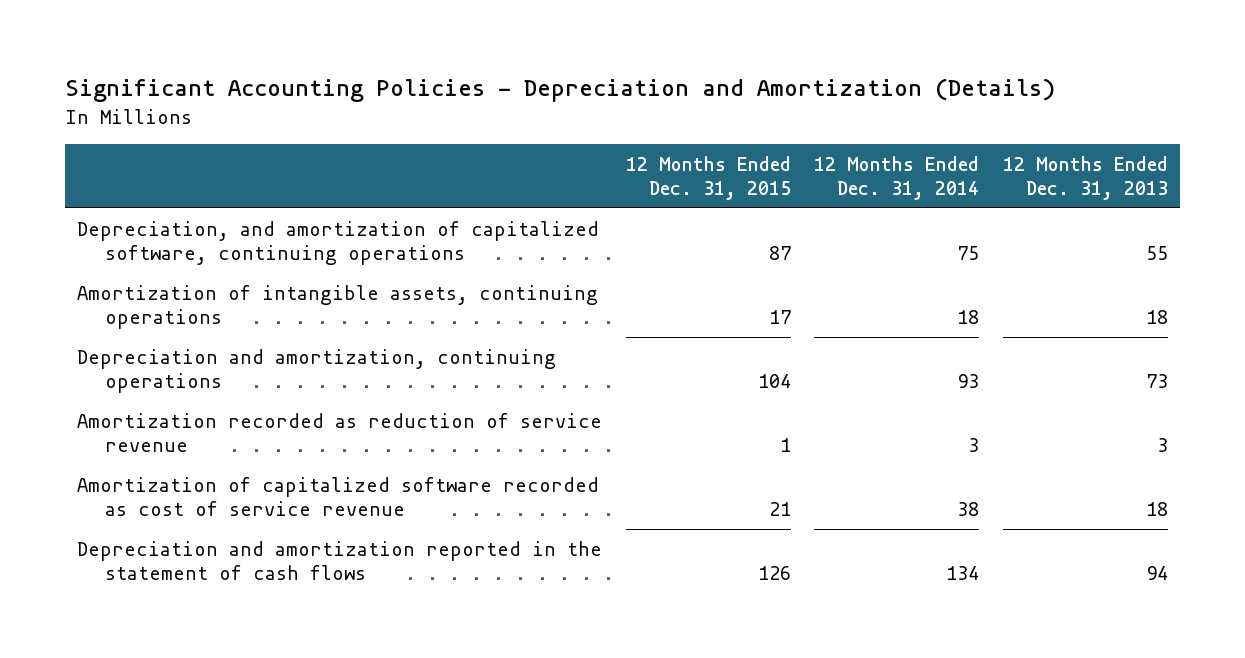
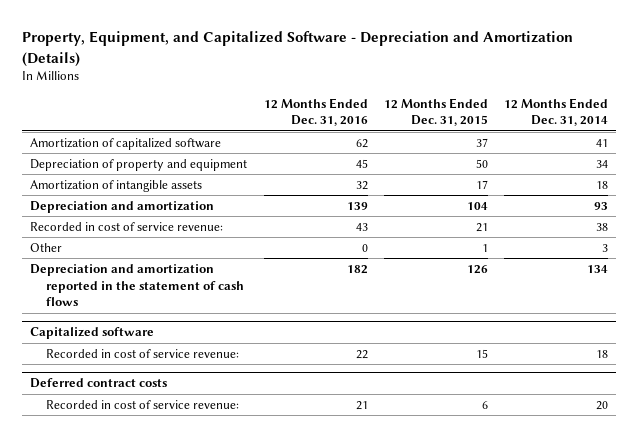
- Significant Accounting Policies - Depreciation and Amortization (Details)
+ Property, Equipment, and Capitalized Software - Depreciation and Amortization (Details)
- | 12 Months Ended Dec. 31, 2015 | 12 Months Ended Dec. 31, 2014 | 12 Months Ended Dec. 31, 2013
+ | 12 Months Ended Dec. 31, 2016 | 12 Months Ended Dec. 31, 2015 | 12 Months Ended Dec. 31, 2014
- Depreciation, and amortization of capitalized software, continuing operations | 87 | 75 | 55
- Amortization of intangible assets, continuing operations | 17 | 18 | 18
- Depreciation and amortization, continuing operations | 104 | 93 | 73
- Amortization recorded as reduction of service revenue | 1 | 3 | 3
- Amortization of capitalized software recorded as cost of service revenue | 21 | 38 | 18
+ Amortization of capitalized software | 62 | 37 | 41
+ Depreciation of property and equipment | 45 | 50 | 34
+ Amortization of intangible assets | 32 | 17 | 18
+ Depreciation and amortization | 139 | 104 | 93
+ Recorded in cost of service revenue: | 43 | 21 | 38
+ Other | 0 | 1 | 3
+ Capitalized software
+ Recorded in cost of service revenue: | 22 | 15 | 18
+ Deferred contract costs
+ Recorded in cost of service revenue: | 21 | 6 | 20

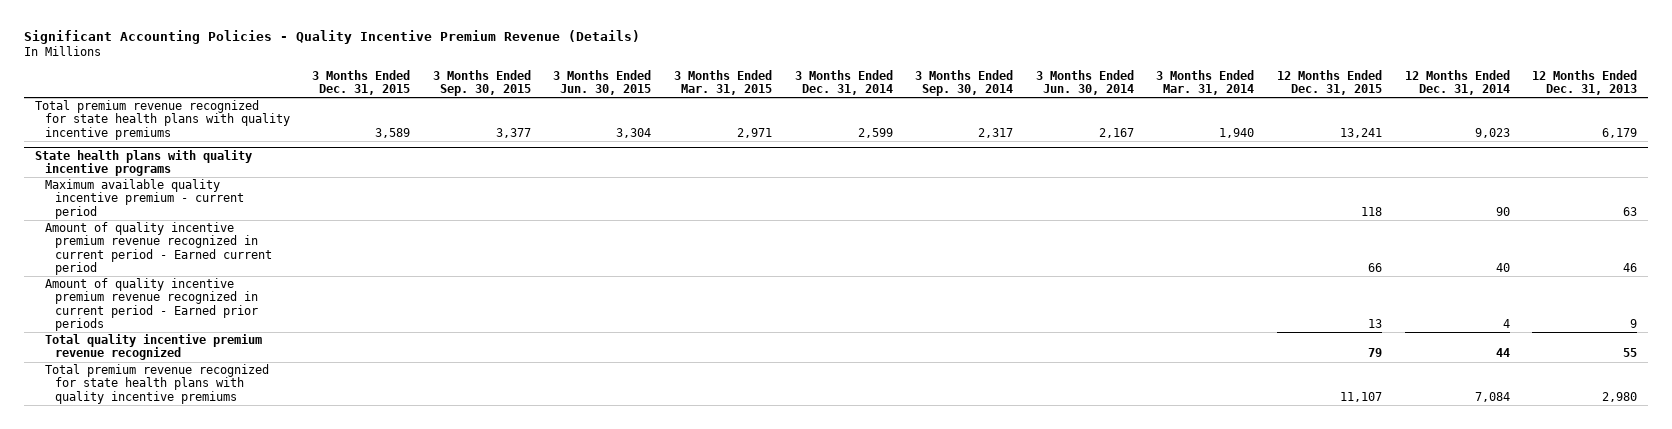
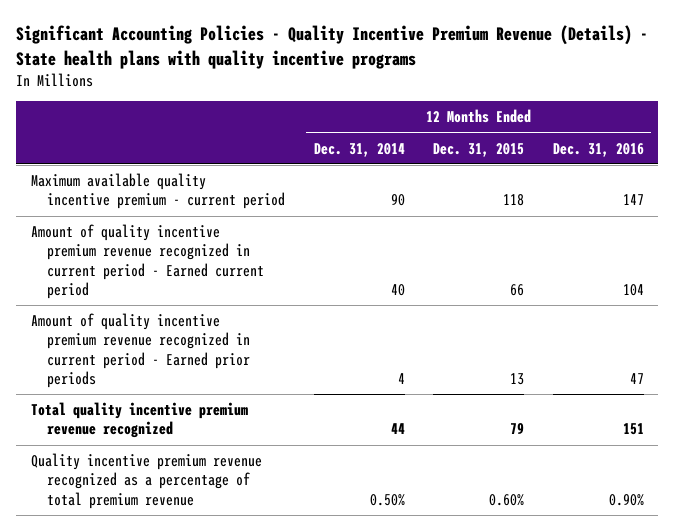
- Significant Accounting Policies - Quality Incentive Premium Revenue (Details)
+ Significant Accounting Policies - Quality Incentive Premium Revenue (Details) - State health plans with quality incentive programs
- | 3 Months Ended Dec. 31, 2015 | 3 Months Ended Sep. 30, 2015 | 3 Months Ended Jun. 30, 2015 | 3 Months Ended Mar. 31, 2015 | 3 Months Ended Dec. 31, 2014 | 3 Months Ended Sep. 30, 2014 | 3 Months Ended Jun. 30, 2014 | 3 Months Ended Mar. 31, 2014 | 12 Months Ended Dec. 31, 2015 | 12 Months Ended Dec. 31, 2014 | 12 Months Ended Dec. 31, 2013
+ | 12 Months Ended Dec. 31, 2014 | 12 Months Ended Dec. 31, 2015 | 12 Months Ended Dec. 31, 2016
- Total premium revenue recognized for state health plans with quality incentive premiums | 3,589 | 3,377 | 3,304 | 2,971 | 2,599 | 2,317 | 2,167 | 1,940 | 13,241 | 9,023 | 6,179
- State health plans with quality incentive programs
- Total premium revenue recognized for state health plans with quality incentive premiums | | | | | | | | | 11,107 | 7,084 | 2,980
+ Quality incentive premium revenue recognized as a percentage of total premium revenue | 0.50% | 0.60% | 0.90%

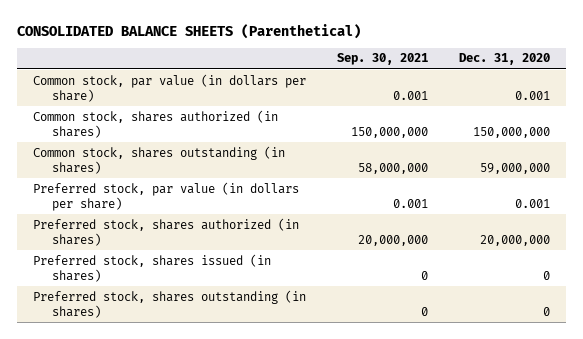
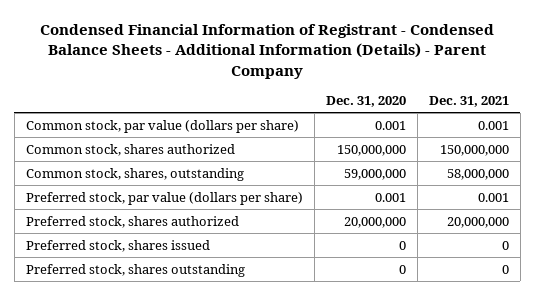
- CONSOLIDATED BALANCE SHEETS (Parenthetical)
+ Condensed Financial Information of Registrant - Condensed Balance Sheets - Additional Information (Details) - Parent Company
- | Sep. 30, 2021 | Dec. 31, 2020
+ | Dec. 31, 2020 | Dec. 31, 2021
- Common stock, par value (in dollars per share) | 0.001 | 0.001
- Common stock, shares authorized (in shares) | 150,000,000 | 150,000,000
- Common stock, shares outstanding (in shares) | 58,000,000 | 59,000,000
- Preferred stock, par value (in dollars per share) | 0.001 | 0.001
- Preferred stock, shares authorized (in shares) | 20,000,000 | 20,000,000
- Preferred stock, shares issued (in shares) | 0 | 0
- Preferred stock, shares outstanding (in shares) | 0 | 0
+ Common stock, par value (dollars per share) | 0.001 | 0.001
+ Common stock, shares authorized | 150,000,000 | 150,000,000
+ Common stock, shares, outstanding | 59,000,000 | 58,000,000
+ Preferred stock, par value (dollars per share) | 0.001 | 0.001
+ Preferred stock, shares authorized | 20,000,000 | 20,000,000
+ Preferred stock, shares issued | 0 | 0
+ Preferred stock, shares outstanding | 0 | 0

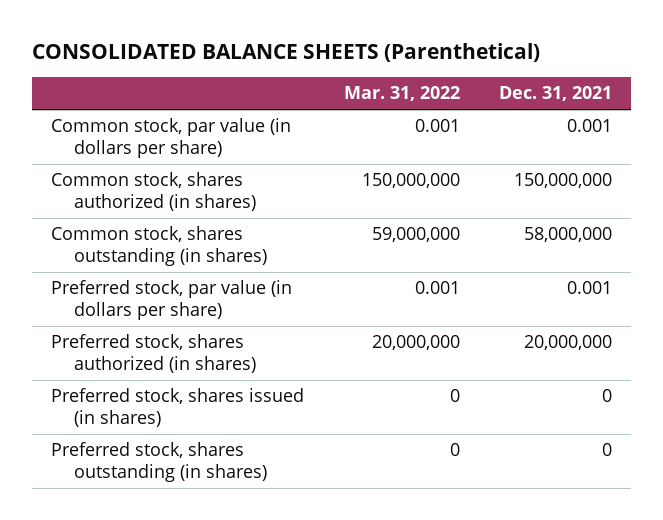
- Condensed Financial Information of Registrant - Condensed Balance Sheets - Additional Information (Details) - Parent Company
+ CONSOLIDATED BALANCE SHEETS (Parenthetical)
- | Dec. 31, 2020 | Dec. 31, 2021
+ | Mar. 31, 2022 | Dec. 31, 2021
- Common stock, par value (dollars per share) | 0.001 | 0.001
- Common stock, shares authorized | 150,000,000 | 150,000,000
- Common stock, shares, outstanding | 59,000,000 | 58,000,000
- Preferred stock, par value (dollars per share) | 0.001 | 0.001
- Preferred stock, shares authorized | 20,000,000 | 20,000,000
- Preferred stock, shares issued | 0 | 0
- Preferred stock, shares outstanding | 0 | 0
+ Common stock, par value (in dollars per share) | 0.001 | 0.001
+ Common stock, shares authorized (in shares) | 150,000,000 | 150,000,000
+ Common stock, shares outstanding (in shares) | 59,000,000 | 58,000,000
+ Preferred stock, par value (in dollars per share) | 0.001 | 0.001
+ Preferred stock, shares authorized (in shares) | 20,000,000 | 20,000,000
+ Preferred stock, shares issued (in shares) | 0 | 0
+ Preferred stock, shares outstanding (in shares) | 0 | 0

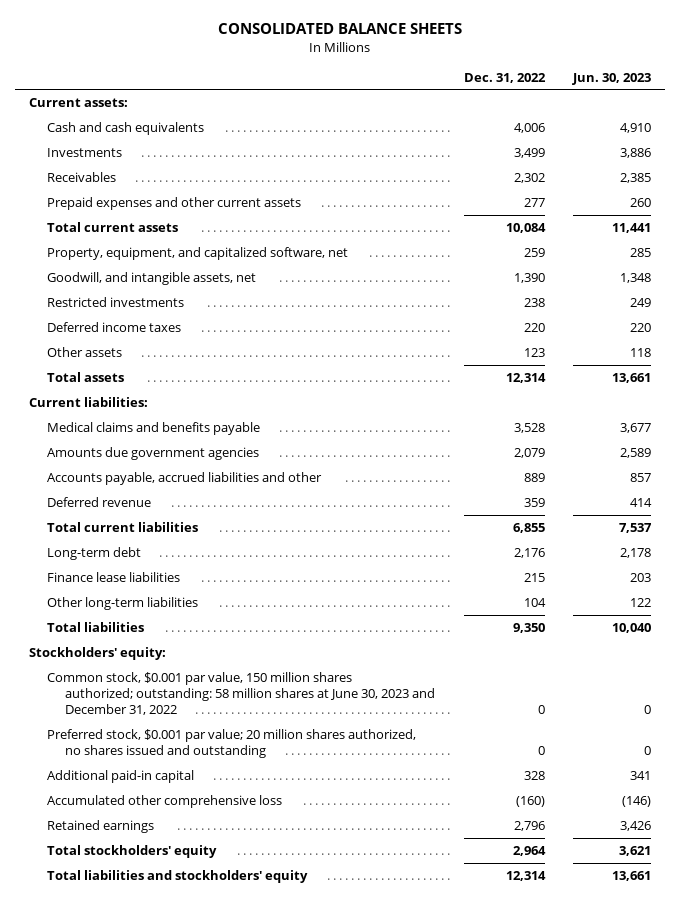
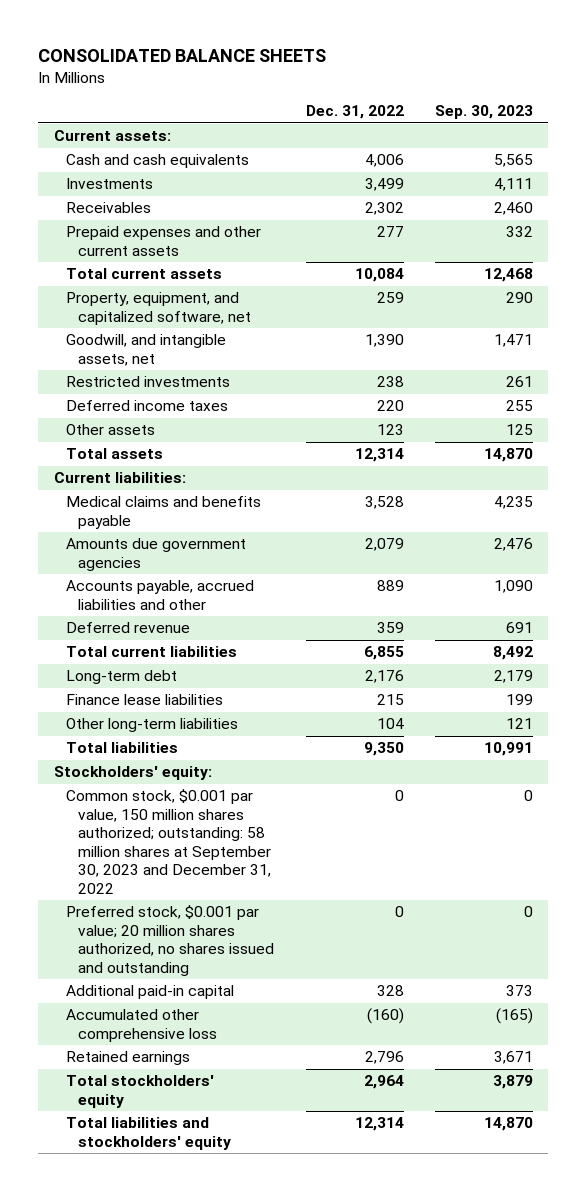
- | Dec. 31, 2022 | Jun. 30, 2023
+ | Dec. 31, 2022 | Sep. 30, 2023
- Common stock, $0.001 par value, 150 million shares authorized; outstanding: 58 million shares at June 30, 2023 and December 31, 2022 | 0 | 0
+ Common stock, $0.001 par value, 150 million shares authorized; outstanding: 58 million shares at September 30, 2023 and December 31, 2022 | 0 | 0

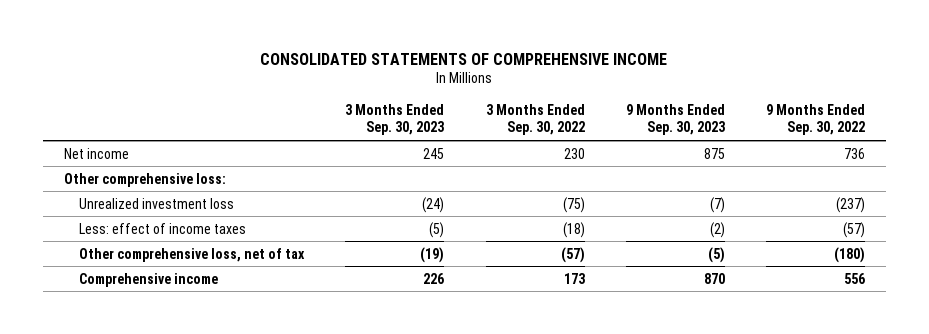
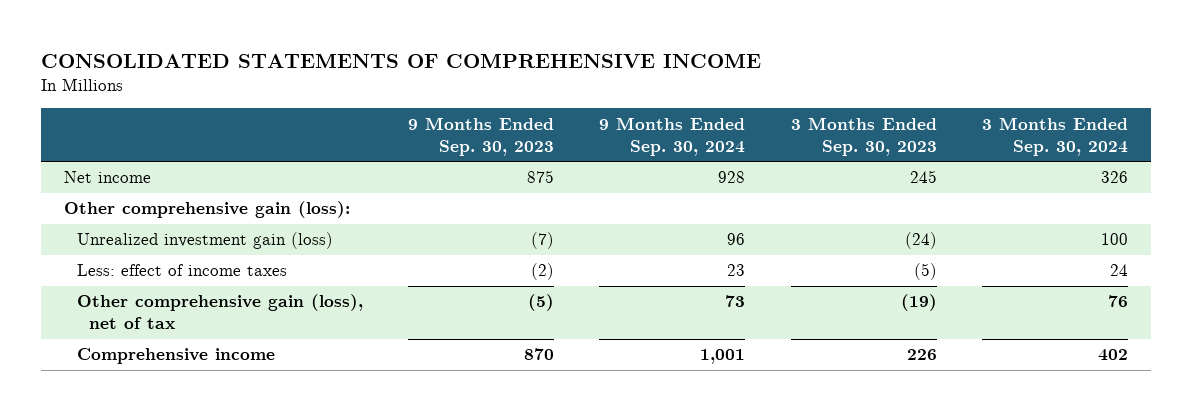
- | 3 Months Ended Sep. 30, 2023 | 3 Months Ended Sep. 30, 2022 | 9 Months Ended Sep. 30, 2023 | 9 Months Ended Sep. 30, 2022
+ | 9 Months Ended Sep. 30, 2023 | 9 Months Ended Sep. 30, 2024 | 3 Months Ended Sep. 30, 2023 | 3 Months Ended Sep. 30, 2024
- Other comprehensive loss:
- Unrealized investment loss | (24) | (75) | (7) | (237)
+ Other comprehensive gain (loss):
+ Unrealized investment gain (loss) | (7) | 96 | (24) | 100
- Other comprehensive loss, net of tax | (19) | (57) | (5) | (180)
+ Other comprehensive gain (loss), net of tax | (5) | 73 | (19) | 76

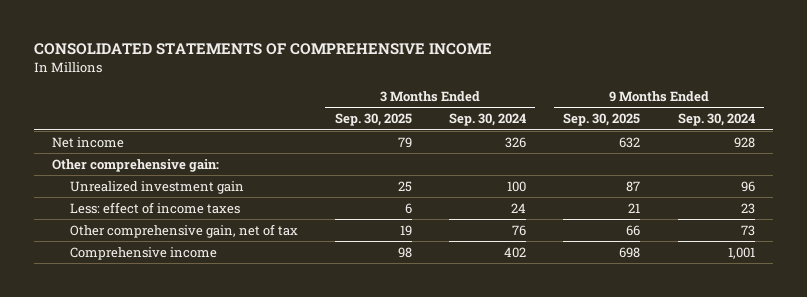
- | 9 Months Ended Sep. 30, 2023 | 9 Months Ended Sep. 30, 2024 | 3 Months Ended Sep. 30, 2023 | 3 Months Ended Sep. 30, 2024
+ | 3 Months Ended Sep. 30, 2025 | 3 Months Ended Sep. 30, 2024 | 9 Months Ended Sep. 30, 2025 | 9 Months Ended Sep. 30, 2024
- Other comprehensive gain (loss):
- Unrealized investment gain (loss) | (7) | 96 | (24) | 100
+ Other comprehensive gain:
+ Unrealized investment gain | 25 | 100 | 87 | 96
- Other comprehensive gain (loss), net of tax | (5) | 73 | (19) | 76
+ Other comprehensive gain, net of tax | 19 | 76 | 66 | 73

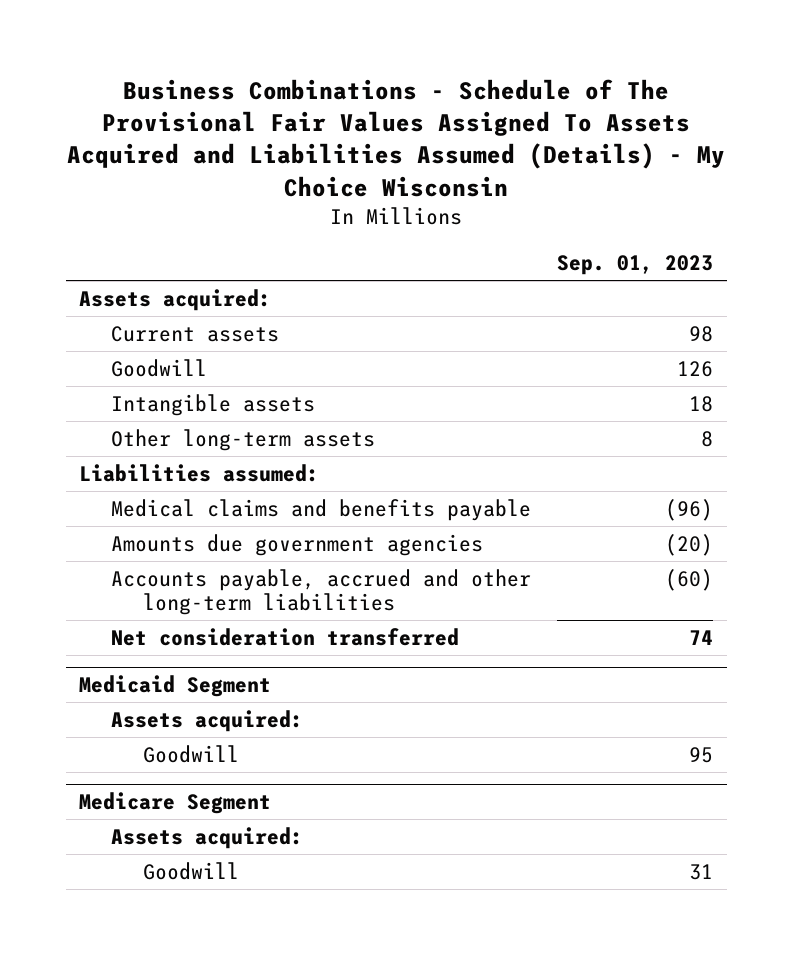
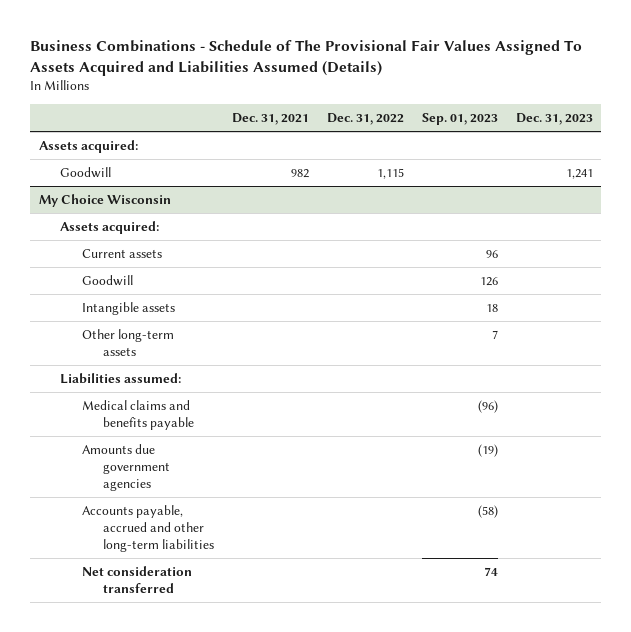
- Business Combinations - Schedule of The Provisional Fair Values Assigned To Assets Acquired and Liabilities Assumed (Details) - My Choice Wisconsin
+ Business Combinations - Schedule of The Provisional Fair Values Assigned To Assets Acquired and Liabilities Assumed (Details)
- | Sep. 01, 2023
+ | Dec. 31, 2021 | Dec. 31, 2022 | Sep. 01, 2023 | Dec. 31, 2023
- Current assets | 98
+ Goodwill | 982 | 1,115 | | 1,241
+ My Choice Wisconsin
+ Assets acquired:
+ Current assets | | | 96 |
- Other long-term assets | 8
+ Other long-term assets | | | 7 |
- Amounts due government agencies | (20)
- Accounts payable, accrued and other long-term liabilities | (60)
+ Amounts due government agencies | | | (19) |
+ Accounts payable, accrued and other long-term liabilities | | | (58) |
- Medicaid Segment
- Assets acquired:
- Goodwill | 95
- Medicare Segment
- Assets acquired:
- Goodwill | 31

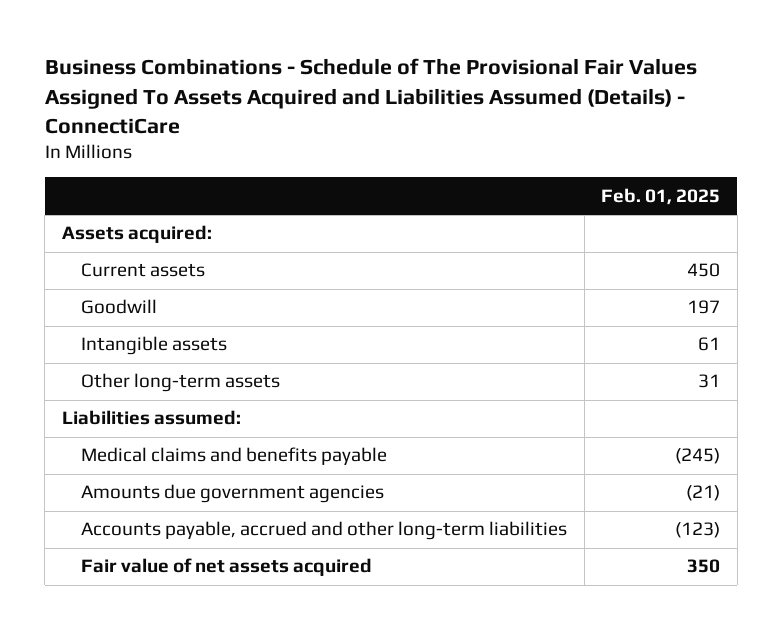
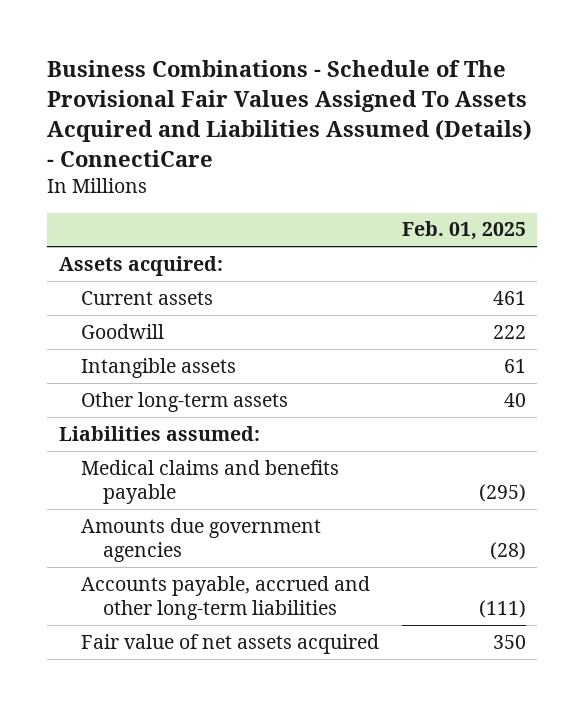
- Current assets | 450
- Goodwill | 197
+ Current assets | 461
+ Goodwill | 222
- Other long-term assets | 31
+ Other long-term assets | 40
- Medical claims and benefits payable | (245)
- Amounts due government agencies | (21)
- Accounts payable, accrued and other long-term liabilities | (123)
+ Medical claims and benefits payable | (295)
+ Amounts due government agencies | (28)
+ Accounts payable, accrued and other long-term liabilities | (111)

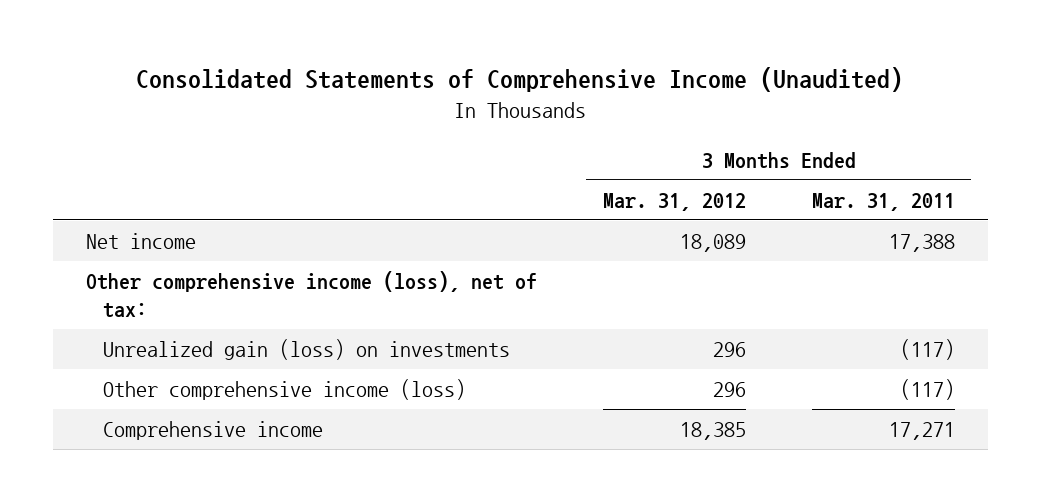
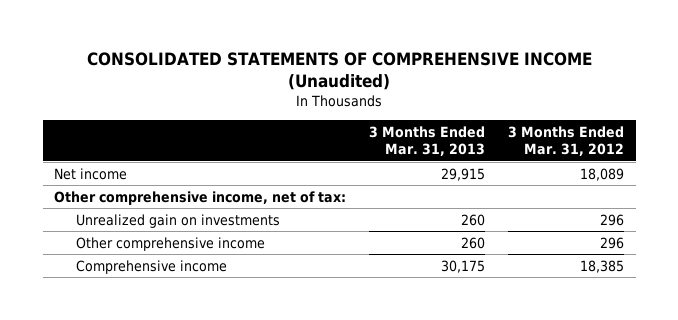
- Consolidated Statements of Comprehensive Income (Unaudited)
+ CONSOLIDATED STATEMENTS OF COMPREHENSIVE INCOME (Unaudited)
- | 3 Months Ended Mar. 31, 2012 | 3 Months Ended Mar. 31, 2011
+ | 3 Months Ended Mar. 31, 2013 | 3 Months Ended Mar. 31, 2012
- Other comprehensive income (loss), net of tax:
- Unrealized gain (loss) on investments | 296 | (117)
- Other comprehensive income (loss) | 296 | (117)
+ Other comprehensive income, net of tax:
+ Unrealized gain on investments | 260 | 296
+ Other comprehensive income | 260 | 296

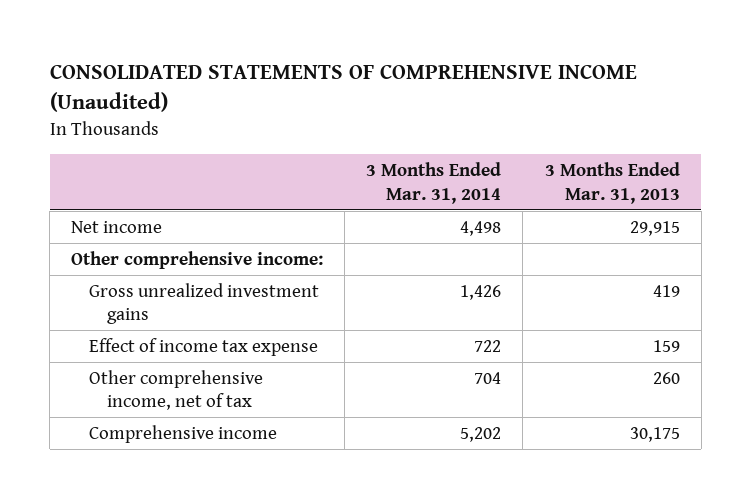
- | 3 Months Ended Mar. 31, 2013 | 3 Months Ended Mar. 31, 2012
+ | 3 Months Ended Mar. 31, 2014 | 3 Months Ended Mar. 31, 2013
- Other comprehensive income, net of tax:
- Unrealized gain on investments | 260 | 296
- Other comprehensive income | 260 | 296
+ Other comprehensive income:
+ Gross unrealized investment gains | 1,426 | 419
+ Effect of income tax expense | 722 | 159
+ Other comprehensive income, net of tax | 704 | 260

